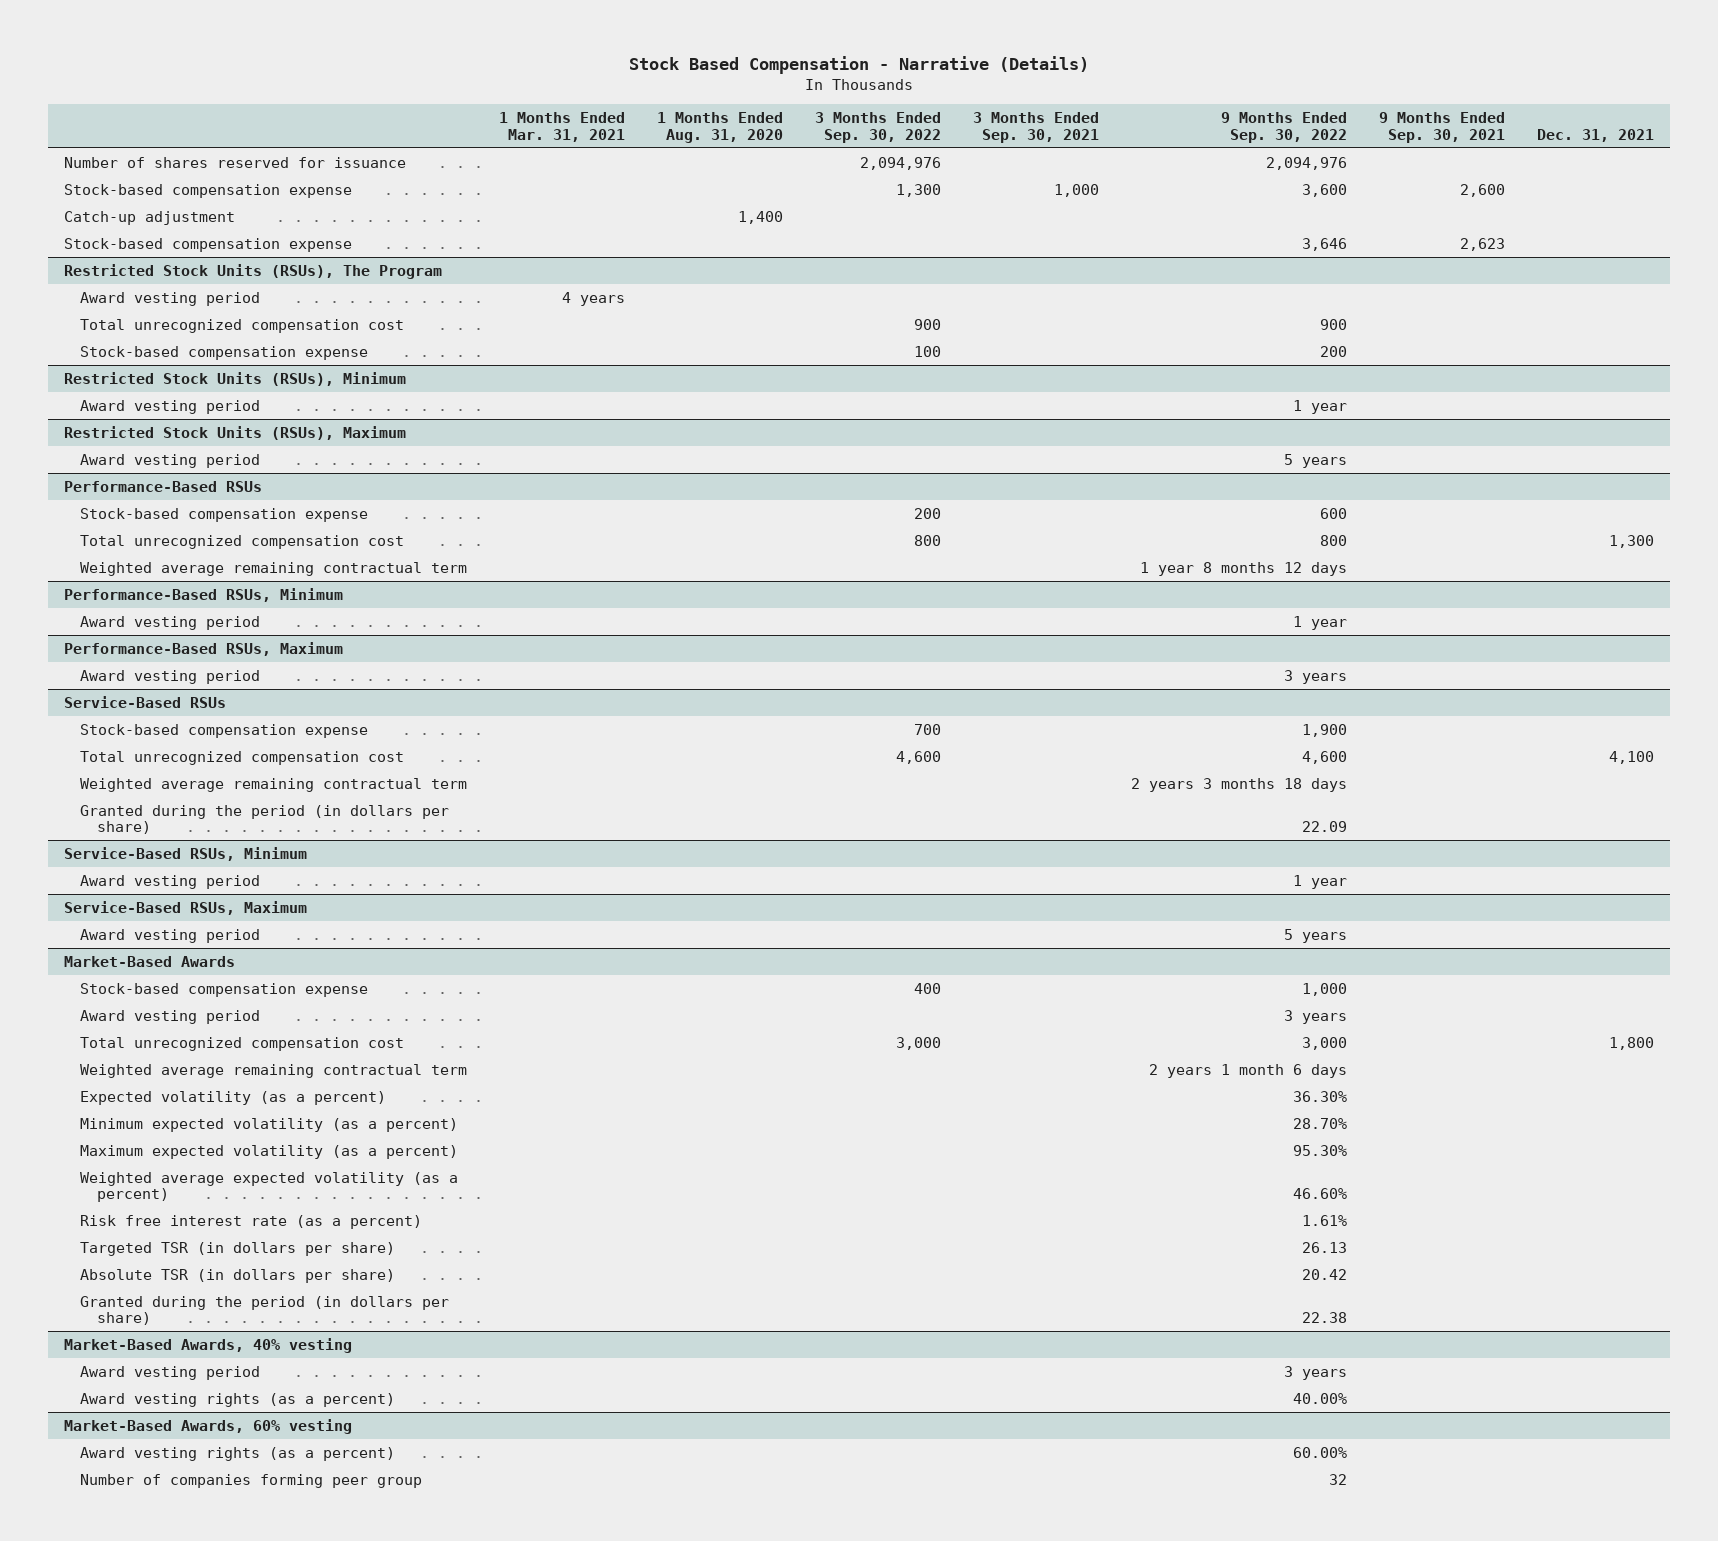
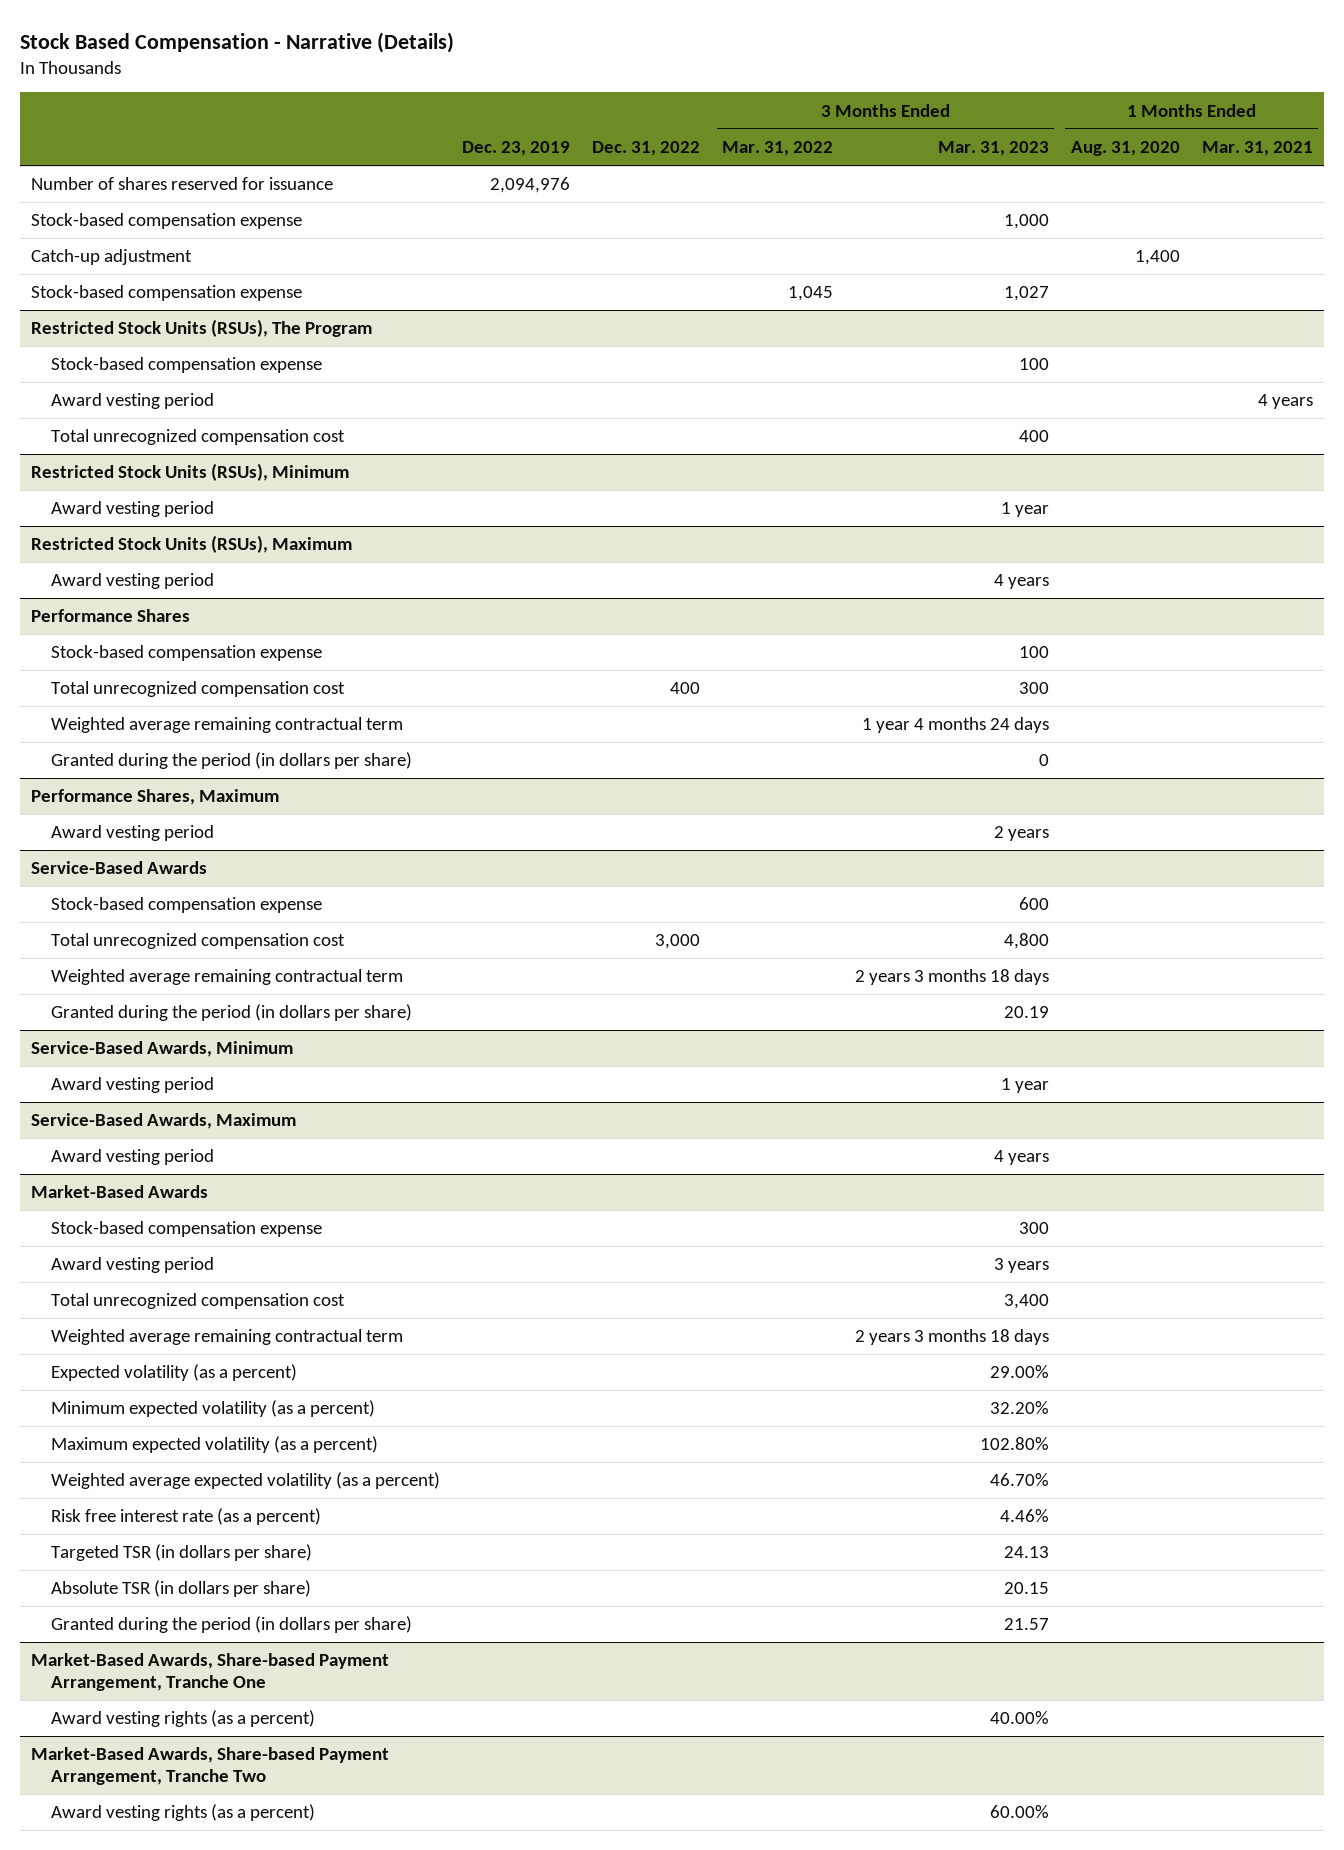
- | 1 Months Ended Mar. 31, 2021 | 1 Months Ended Aug. 31, 2020 | 3 Months Ended Sep. 30, 2022 | 3 Months Ended Sep. 30, 2021 | 9 Months Ended Sep. 30, 2022 | 9 Months Ended Sep. 30, 2021 | Dec. 31, 2021
+ | Dec. 23, 2019 | Dec. 31, 2022 | 3 Months Ended Mar. 31, 2022 | 3 Months Ended Mar. 31, 2023 | 1 Months Ended Aug. 31, 2020 | 1 Months Ended Mar. 31, 2021
@ Restricted Stock Units (RSUs), The Program
moved up: Stock-based compensation expense | | | | 100 | |
- Performance-Based RSUs
+ Performance Shares
- Performance-Based RSUs, Minimum
- Award vesting period | | | | | 1 year | |
- Performance-Based RSUs, Maximum
- Award vesting period | | | | | 3 years | |
- Service-Based RSUs
+ Granted during the period (in dollars per share) | | | | 0 | |
+ Performance Shares, Maximum
+ Award vesting period | | | | 2 years | |
+ Service-Based Awards
- Service-Based RSUs, Minimum
+ Service-Based Awards, Minimum
- Service-Based RSUs, Maximum
+ Service-Based Awards, Maximum
- Market-Based Awards, 40% vesting
- Award vesting period | | | | | 3 years | |
- Award vesting rights (as a percent) | | | | | 40.00% | |
- Market-Based Awards, 60% vesting
- Award vesting rights (as a percent) | | | | | 60.00% | |
- Number of companies forming peer group | | | | | 32 | |
+ Market-Based Awards, Share-based Payment Arrangement, Tranche One
+ Award vesting rights (as a percent) | | | | 40.00% | |
+ Market-Based Awards, Share-based Payment Arrangement, Tranche Two
+ Award vesting rights (as a percent) | | | | 60.00% | |

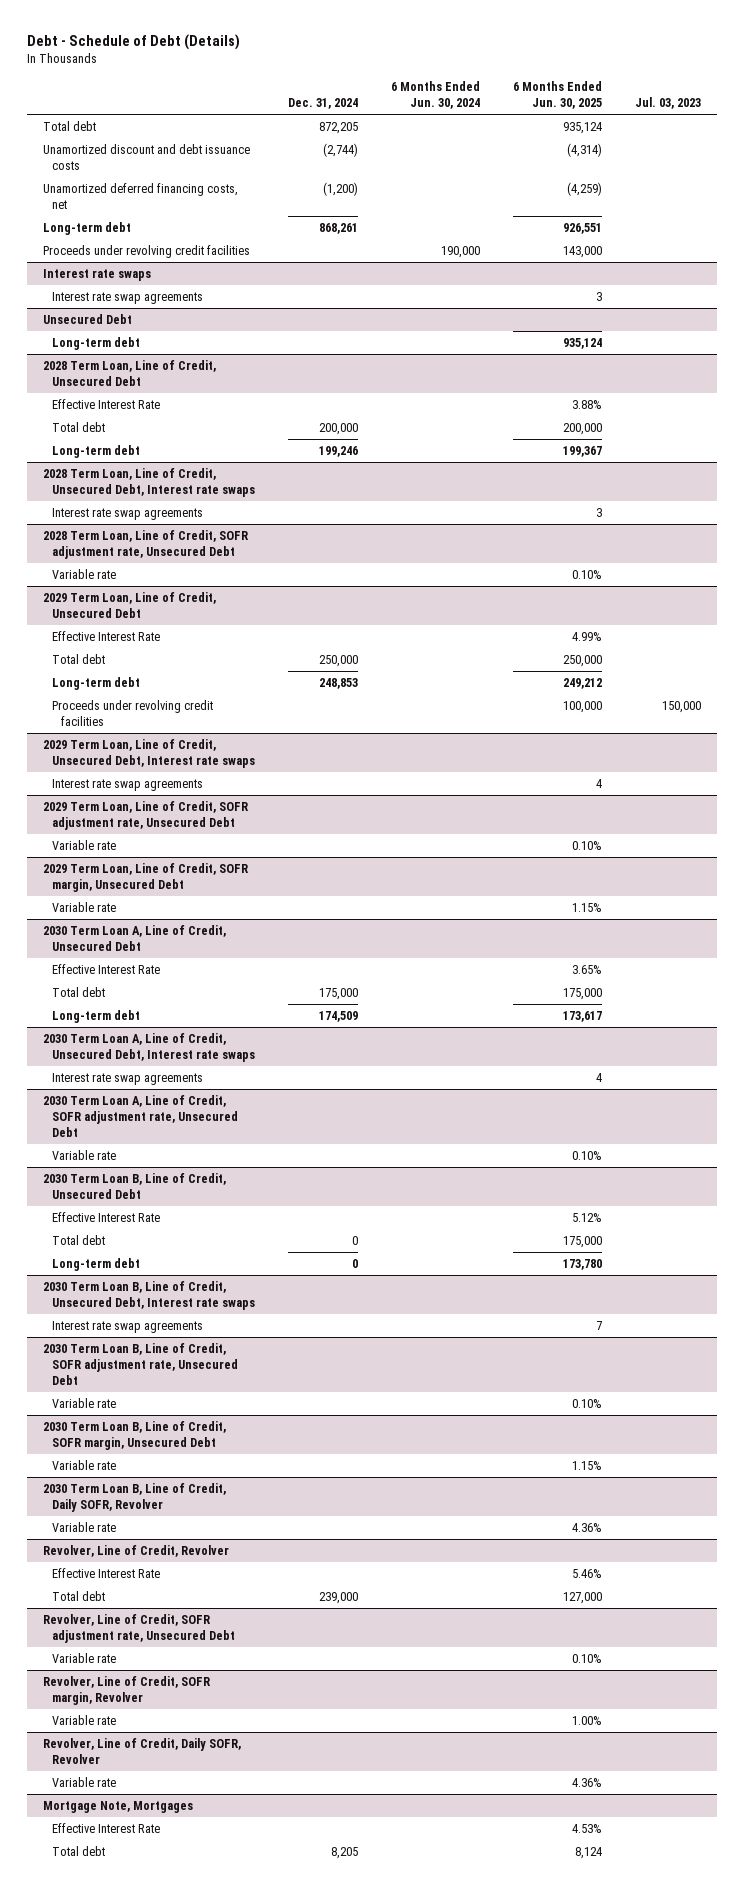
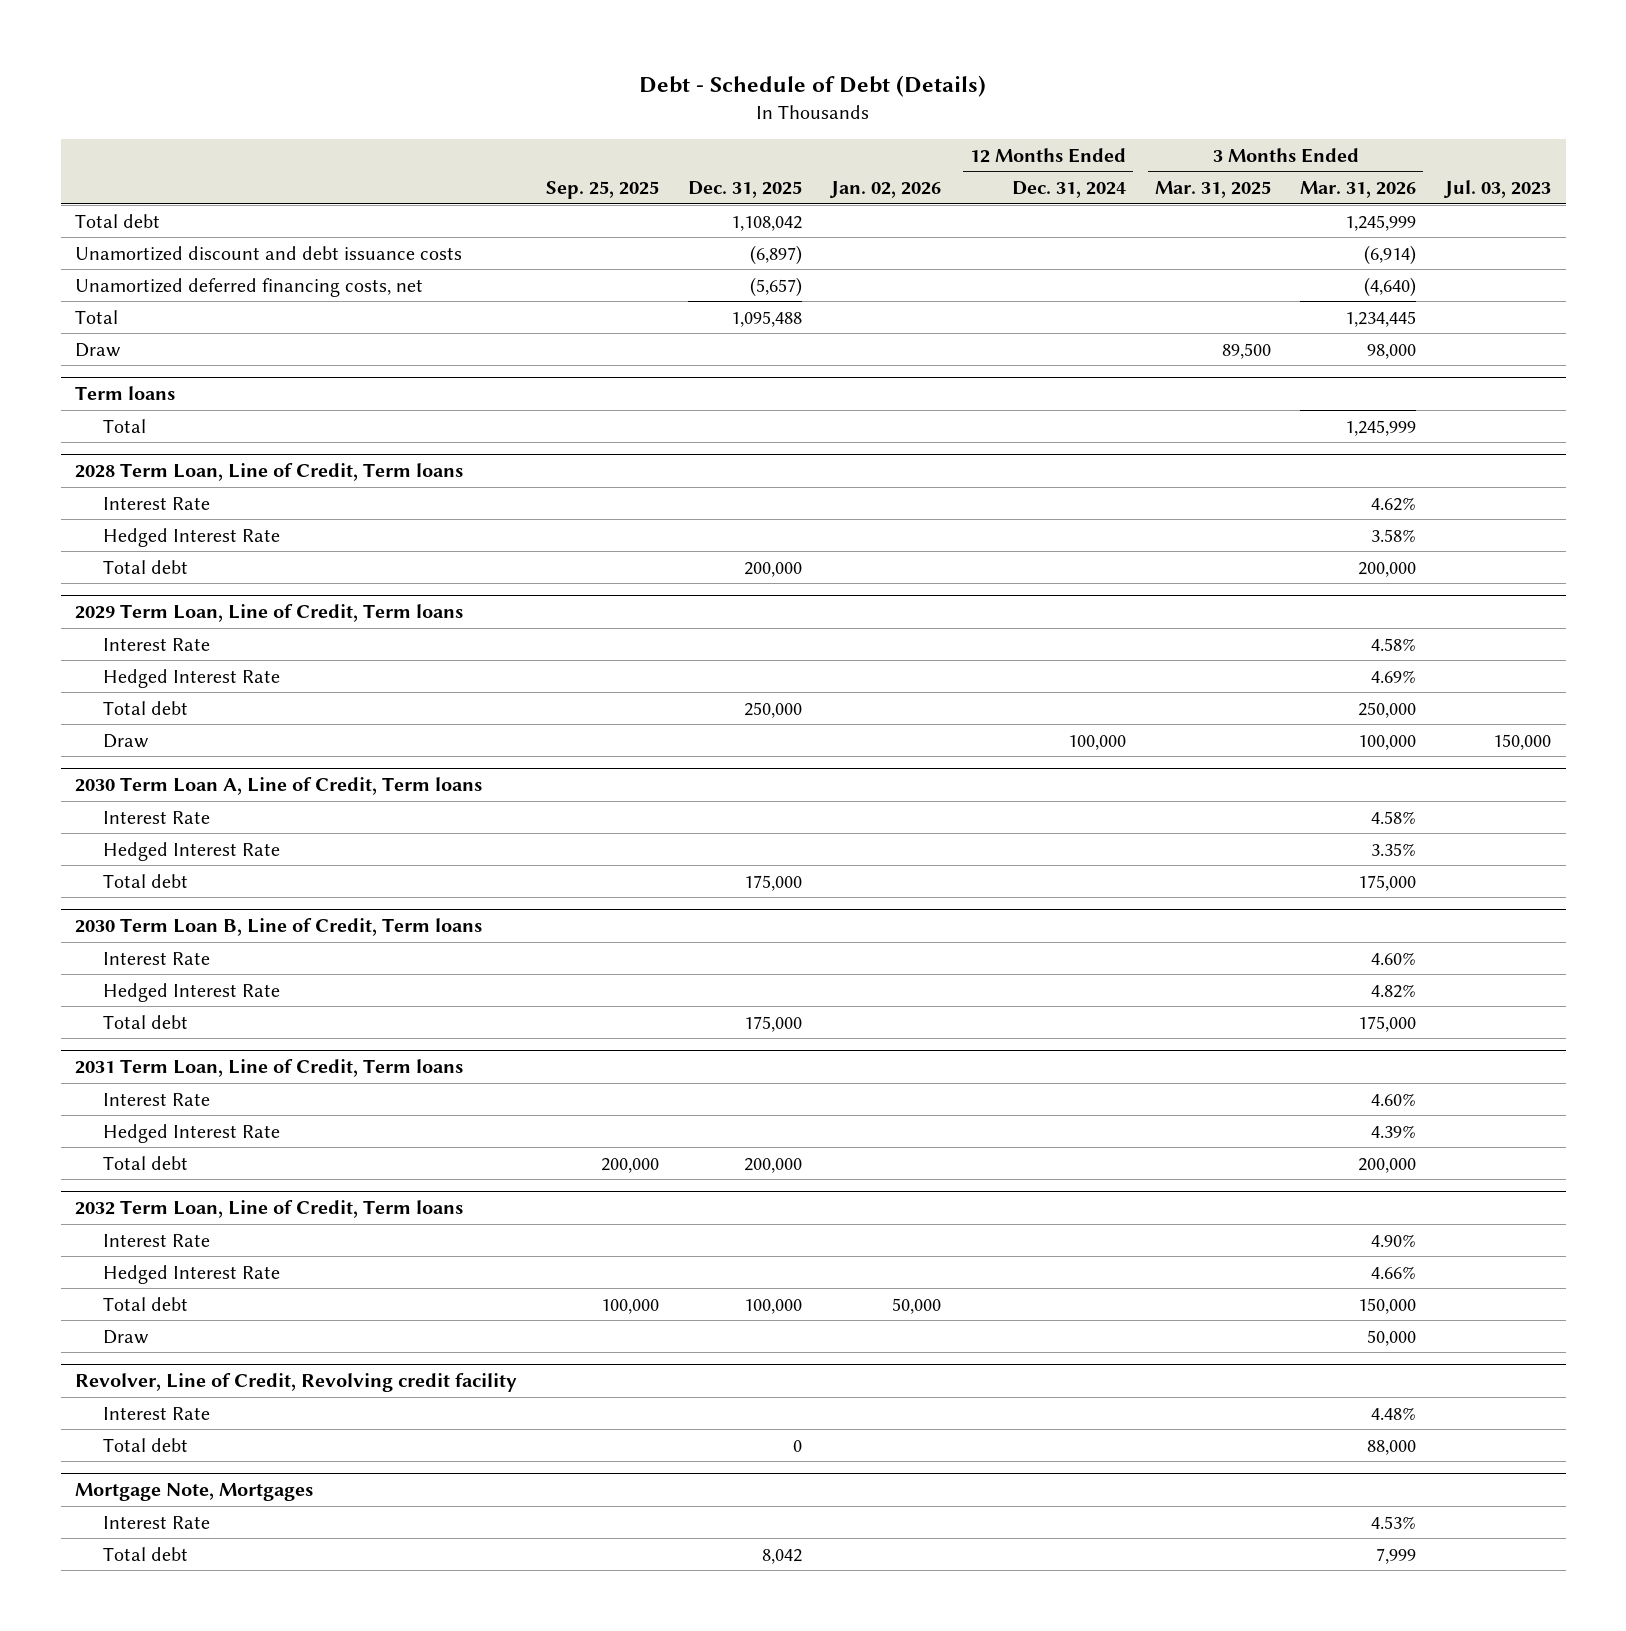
- | Dec. 31, 2024 | 6 Months Ended Jun. 30, 2024 | 6 Months Ended Jun. 30, 2025 | Jul. 03, 2023
+ | Sep. 25, 2025 | Dec. 31, 2025 | Jan. 02, 2026 | 12 Months Ended Dec. 31, 2024 | 3 Months Ended Mar. 31, 2025 | 3 Months Ended Mar. 31, 2026 | Jul. 03, 2023
- Long-term debt | 868,261 | | 926,551 |
- Proceeds under revolving credit facilities | | 190,000 | 143,000 |
- Interest rate swaps
- Interest rate swap agreements | | | 3 |
- Unsecured Debt
- Long-term debt | | | 935,124 |
- 2028 Term Loan, Line of Credit, Unsecured Debt
- Effective Interest Rate | | | 3.88% |
+ Total | | 1,095,488 | | | | 1,234,445 |
+ Draw | | | | | 89,500 | 98,000 |
+ Term loans
+ Total | | | | | | 1,245,999 |
+ 2028 Term Loan, Line of Credit, Term loans
+ Interest Rate | | | | | | 4.62% |
+ Hedged Interest Rate | | | | | | 3.58% |
- Long-term debt | 199,246 | | 199,367 |
- 2028 Term Loan, Line of Credit, Unsecured Debt, Interest rate swaps
- Interest rate swap agreements | | | 3 |
- 2028 Term Loan, Line of Credit, SOFR adjustment rate, Unsecured Debt
- Variable rate | | | 0.10% |
- 2029 Term Loan, Line of Credit, Unsecured Debt
- Effective Interest Rate | | | 4.99% |
+ 2029 Term Loan, Line of Credit, Term loans
+ Interest Rate | | | | | | 4.58% |
+ Hedged Interest Rate | | | | | | 4.69% |
- Long-term debt | 248,853 | | 249,212 |
- Proceeds under revolving credit facilities | | | 100,000 | 150,000
- 2029 Term Loan, Line of Credit, Unsecured Debt, Interest rate swaps
- Interest rate swap agreements | | | 4 |
- 2029 Term Loan, Line of Credit, SOFR adjustment rate, Unsecured Debt
- Variable rate | | | 0.10% |
- 2029 Term Loan, Line of Credit, SOFR margin, Unsecured Debt
- Variable rate | | | 1.15% |
- 2030 Term Loan A, Line of Credit, Unsecured Debt
- Effective Interest Rate | | | 3.65% |
+ Draw | | | | 100,000 | | 100,000 | 150,000
+ 2030 Term Loan A, Line of Credit, Term loans
+ Interest Rate | | | | | | 4.58% |
+ Hedged Interest Rate | | | | | | 3.35% |
- Long-term debt | 174,509 | | 173,617 |
- 2030 Term Loan A, Line of Credit, Unsecured Debt, Interest rate swaps
- Interest rate swap agreements | | | 4 |
- 2030 Term Loan A, Line of Credit, SOFR adjustment rate, Unsecured Debt
- Variable rate | | | 0.10% |
- 2030 Term Loan B, Line of Credit, Unsecured Debt
- Effective Interest Rate | | | 5.12% |
+ 2030 Term Loan B, Line of Credit, Term loans
+ Interest Rate | | | | | | 4.60% |
+ Hedged Interest Rate | | | | | | 4.82% |
- Long-term debt | 0 | | 173,780 |
- 2030 Term Loan B, Line of Credit, Unsecured Debt, Interest rate swaps
- Interest rate swap agreements | | | 7 |
- 2030 Term Loan B, Line of Credit, SOFR adjustment rate, Unsecured Debt
- Variable rate | | | 0.10% |
- 2030 Term Loan B, Line of Credit, SOFR margin, Unsecured Debt
- Variable rate | | | 1.15% |
- 2030 Term Loan B, Line of Credit, Daily SOFR, Revolver
- Variable rate | | | 4.36% |
- Revolver, Line of Credit, Revolver
- Effective Interest Rate | | | 5.46% |
+ 2031 Term Loan, Line of Credit, Term loans
+ Interest Rate | | | | | | 4.60% |
+ Hedged Interest Rate | | | | | | 4.39% |
+ Total debt | 200,000 | 200,000 | | | | 200,000 |
+ 2032 Term Loan, Line of Credit, Term loans
+ Interest Rate | | | | | | 4.90% |
+ Hedged Interest Rate | | | | | | 4.66% |
+ Total debt | 100,000 | 100,000 | 50,000 | | | 150,000 |
+ Draw | | | | | | 50,000 |
+ Revolver, Line of Credit, Revolving credit facility
+ Interest Rate | | | | | | 4.48% |
- Revolver, Line of Credit, SOFR adjustment rate, Unsecured Debt
- Variable rate | | | 0.10% |
- Revolver, Line of Credit, SOFR margin, Revolver
- Variable rate | | | 1.00% |
- Revolver, Line of Credit, Daily SOFR, Revolver
- Variable rate | | | 4.36% |
@ Mortgage Note, Mortgages
- Effective Interest Rate | | | 4.53% |
+ Interest Rate | | | | | | 4.53% |

